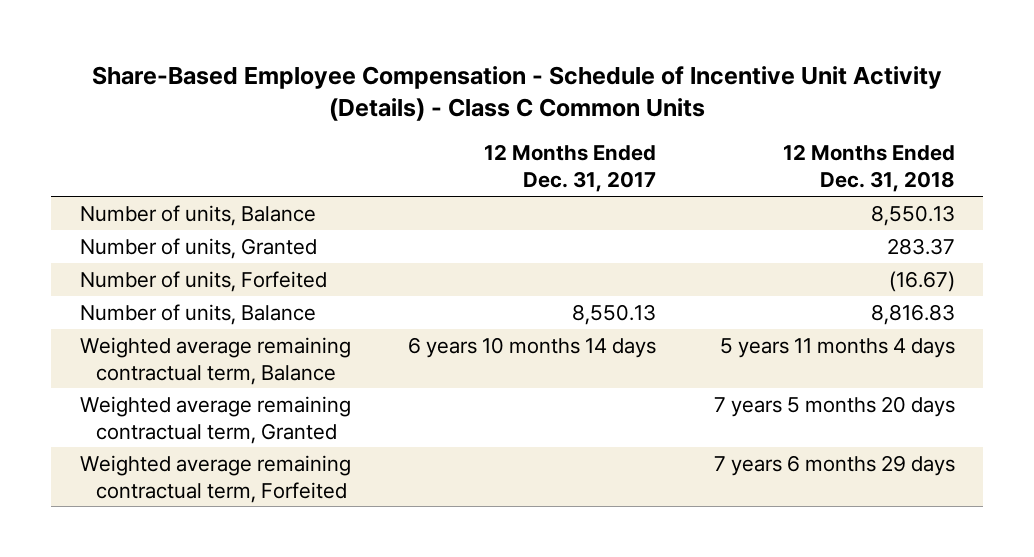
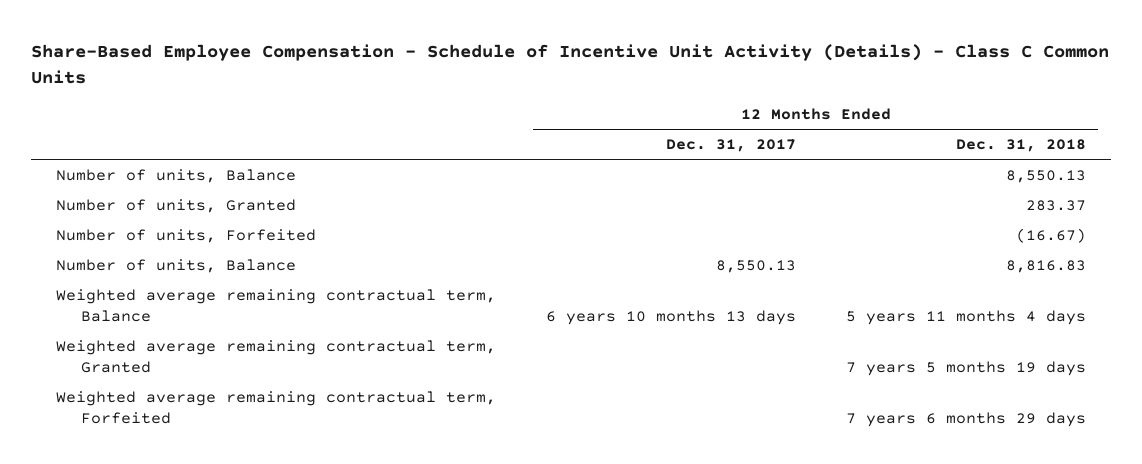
- Weighted average remaining contractual term, Balance | 6 years 10 months 14 days | 5 years 11 months 4 days
- Weighted average remaining contractual term, Granted | | 7 years 5 months 20 days
+ Weighted average remaining contractual term, Balance | 6 years 10 months 13 days | 5 years 11 months 4 days
+ Weighted average remaining contractual term, Granted | | 7 years 5 months 19 days

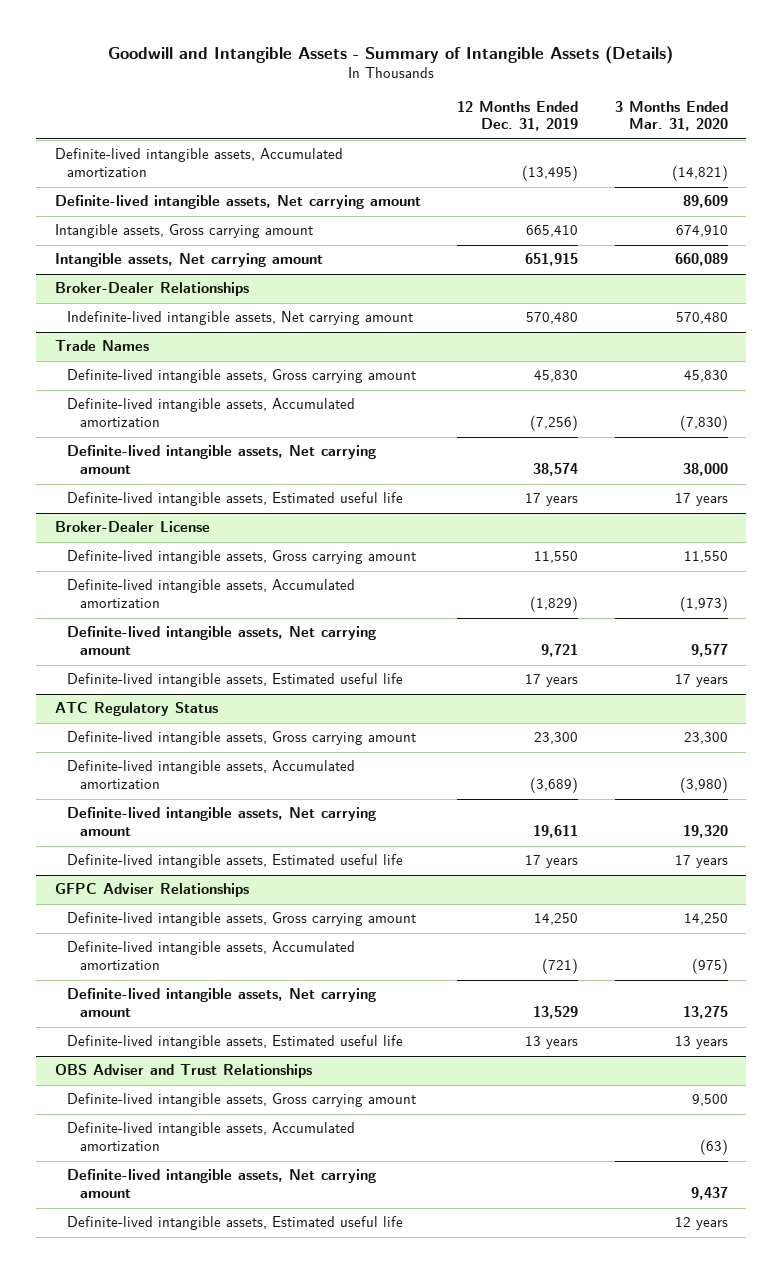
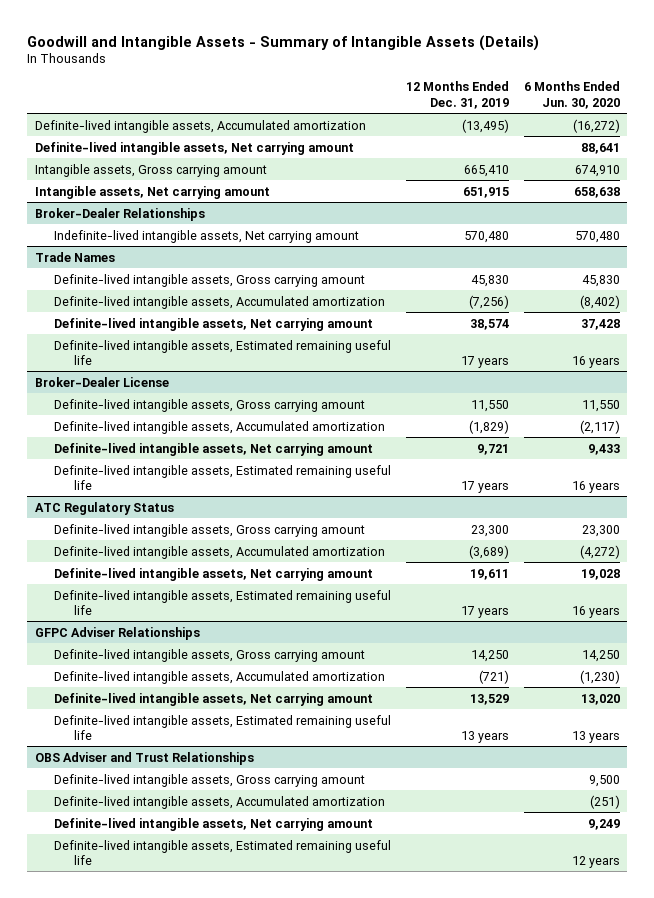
- | 12 Months Ended Dec. 31, 2019 | 3 Months Ended Mar. 31, 2020
+ | 12 Months Ended Dec. 31, 2019 | 6 Months Ended Jun. 30, 2020
@ Trade Names
- Definite-lived intangible assets, Estimated useful life | 17 years | 17 years
+ Definite-lived intangible assets, Estimated remaining useful life | 17 years | 16 years
@ Broker-Dealer License
- Definite-lived intangible assets, Estimated useful life | 17 years | 17 years
+ Definite-lived intangible assets, Estimated remaining useful life | 17 years | 16 years
@ ATC Regulatory Status
- Definite-lived intangible assets, Estimated useful life | 17 years | 17 years
+ Definite-lived intangible assets, Estimated remaining useful life | 17 years | 16 years
@ GFPC Adviser Relationships
- Definite-lived intangible assets, Estimated useful life | 13 years | 13 years
+ Definite-lived intangible assets, Estimated remaining useful life | 13 years | 13 years
@ OBS Adviser and Trust Relationships
- Definite-lived intangible assets, Estimated useful life | | 12 years
+ Definite-lived intangible assets, Estimated remaining useful life | | 12 years

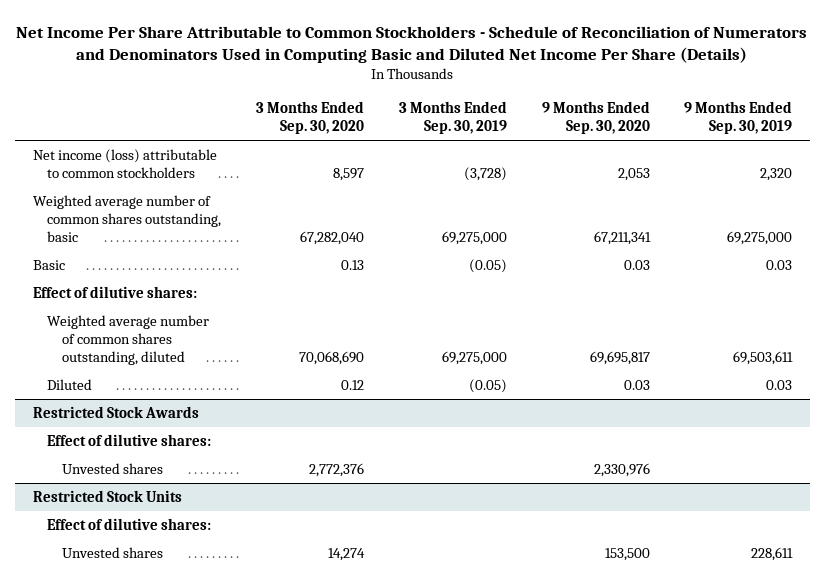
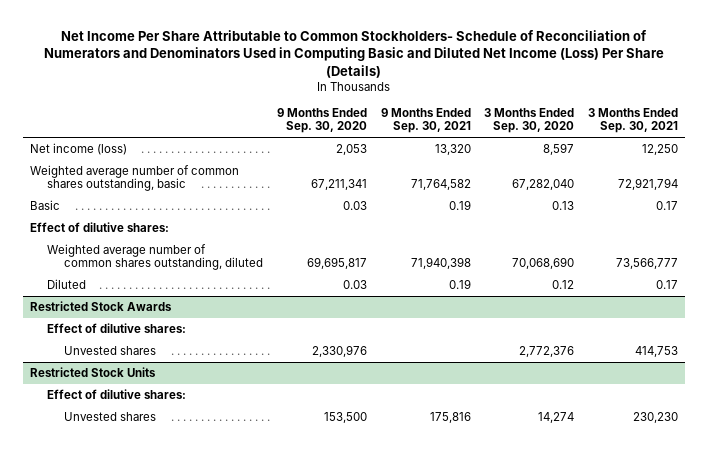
- Net Income Per Share Attributable to Common Stockholders - Schedule of Reconciliation of Numerators and Denominators Used in Computing Basic and Diluted Net Income Per Share (Details)
+ Net Income Per Share Attributable to Common Stockholders- Schedule of Reconciliation of Numerators and Denominators Used in Computing Basic and Diluted Net Income (Loss) Per Share (Details)
- | 3 Months Ended Sep. 30, 2020 | 3 Months Ended Sep. 30, 2019 | 9 Months Ended Sep. 30, 2020 | 9 Months Ended Sep. 30, 2019
+ | 9 Months Ended Sep. 30, 2020 | 9 Months Ended Sep. 30, 2021 | 3 Months Ended Sep. 30, 2020 | 3 Months Ended Sep. 30, 2021
- Net income (loss) attributable to common stockholders | 8,597 | (3,728) | 2,053 | 2,320
+ Net income (loss) | 2,053 | 13,320 | 8,597 | 12,250

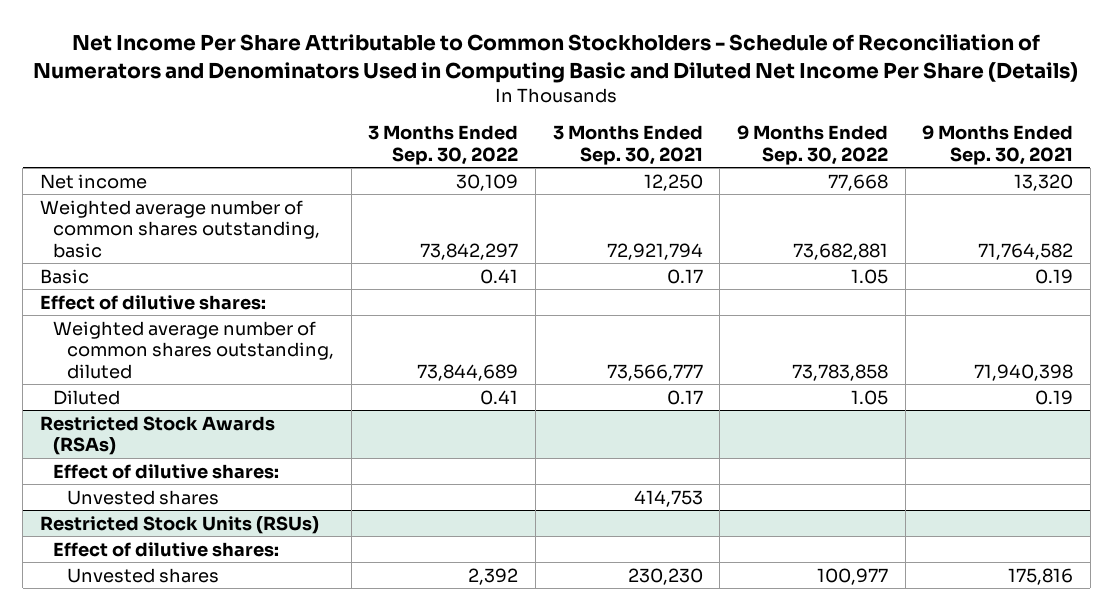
- Net Income Per Share Attributable to Common Stockholders- Schedule of Reconciliation of Numerators and Denominators Used in Computing Basic and Diluted Net Income (Loss) Per Share (Details)
+ Net Income Per Share Attributable to Common Stockholders - Schedule of Reconciliation of Numerators and Denominators Used in Computing Basic and Diluted Net Income Per Share (Details)
- | 9 Months Ended Sep. 30, 2020 | 9 Months Ended Sep. 30, 2021 | 3 Months Ended Sep. 30, 2020 | 3 Months Ended Sep. 30, 2021
+ | 3 Months Ended Sep. 30, 2022 | 3 Months Ended Sep. 30, 2021 | 9 Months Ended Sep. 30, 2022 | 9 Months Ended Sep. 30, 2021
- Net income (loss) | 2,053 | 13,320 | 8,597 | 12,250
+ Net income | 30,109 | 12,250 | 77,668 | 13,320
- Restricted Stock Awards
+ Restricted Stock Awards (RSAs)
- Restricted Stock Units
+ Restricted Stock Units (RSUs)

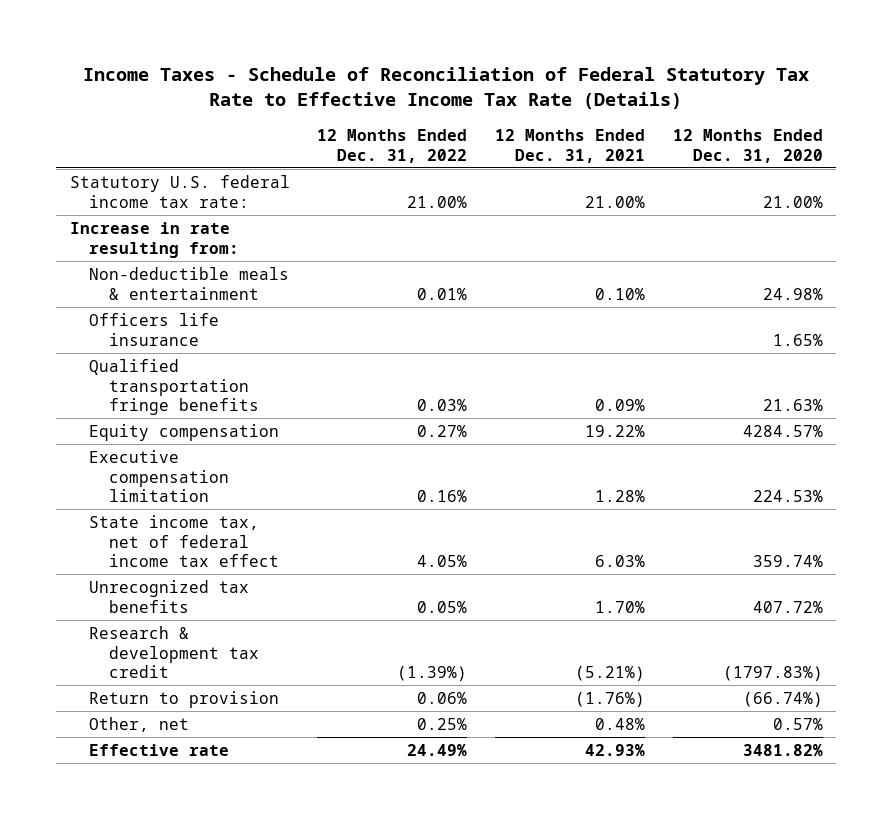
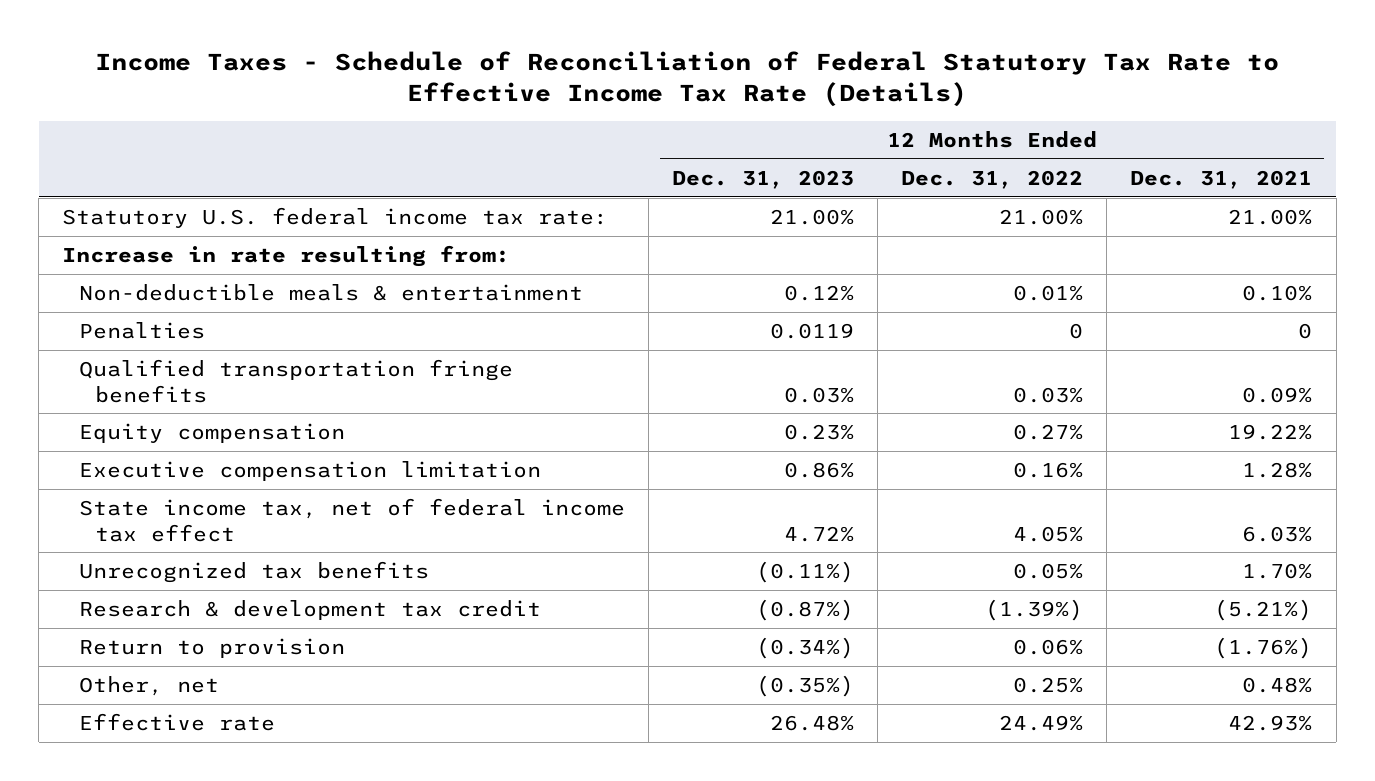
- | 12 Months Ended Dec. 31, 2022 | 12 Months Ended Dec. 31, 2021 | 12 Months Ended Dec. 31, 2020
+ | 12 Months Ended Dec. 31, 2023 | 12 Months Ended Dec. 31, 2022 | 12 Months Ended Dec. 31, 2021
- Officers life insurance | | | 1.65%
+ Penalties | 0.0119 | 0 | 0

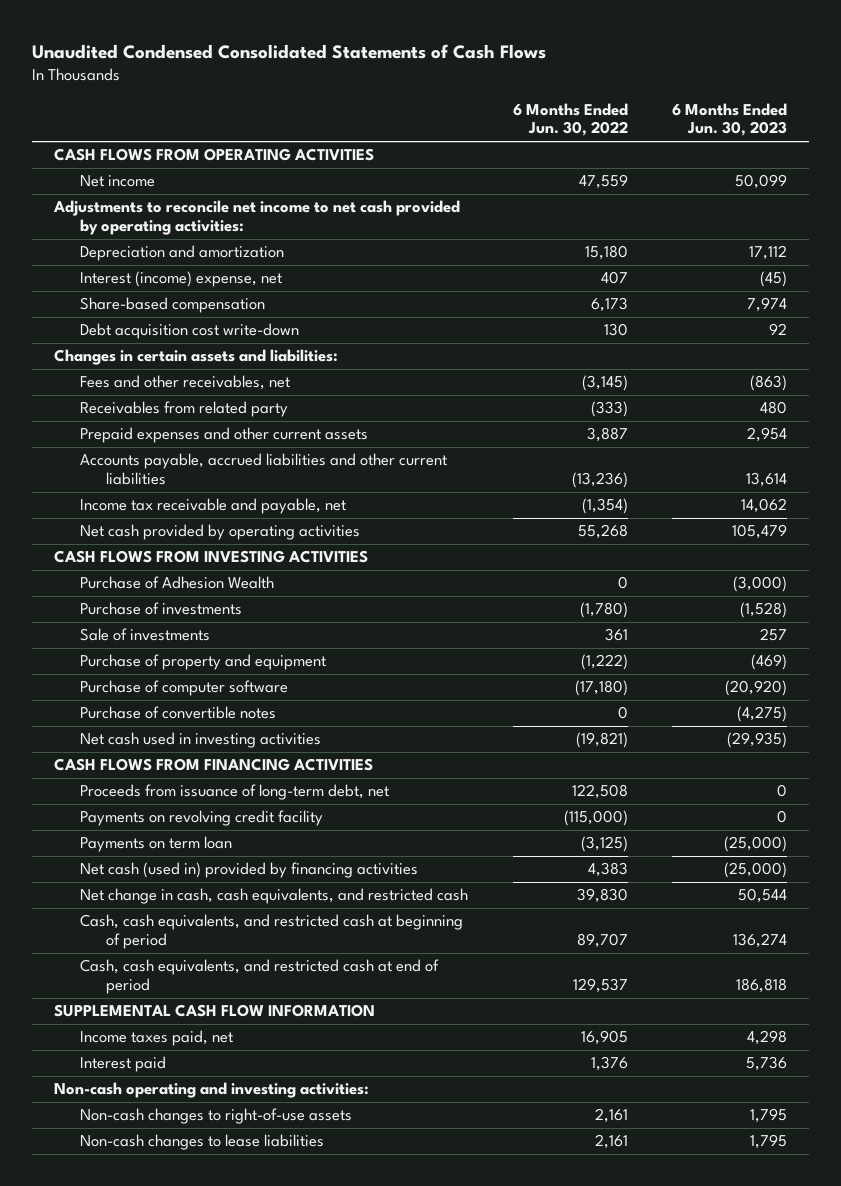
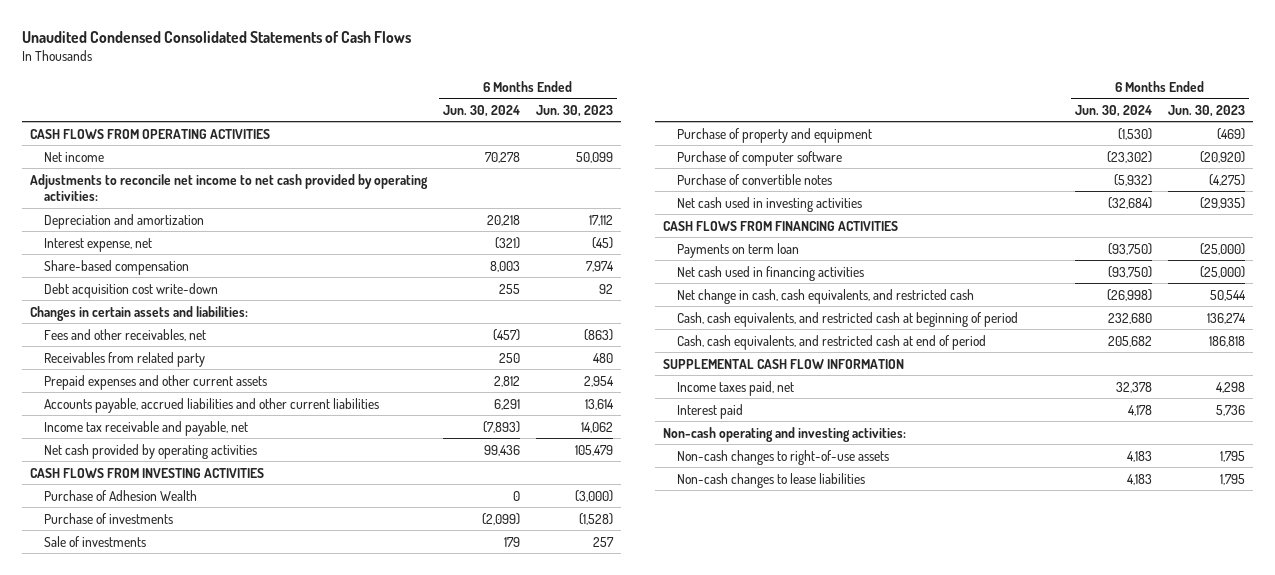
- | 6 Months Ended Jun. 30, 2022 | 6 Months Ended Jun. 30, 2023
+ | 6 Months Ended Jun. 30, 2024 | 6 Months Ended Jun. 30, 2023
- Interest (income) expense, net | 407 | (45)
+ Interest expense, net | (321) | (45)
- Proceeds from issuance of long-term debt, net | 122,508 | 0
- Payments on revolving credit facility | (115,000) | 0
- Net cash (used in) provided by financing activities | 4,383 | (25,000)
+ Net cash used in financing activities | (93,750) | (25,000)

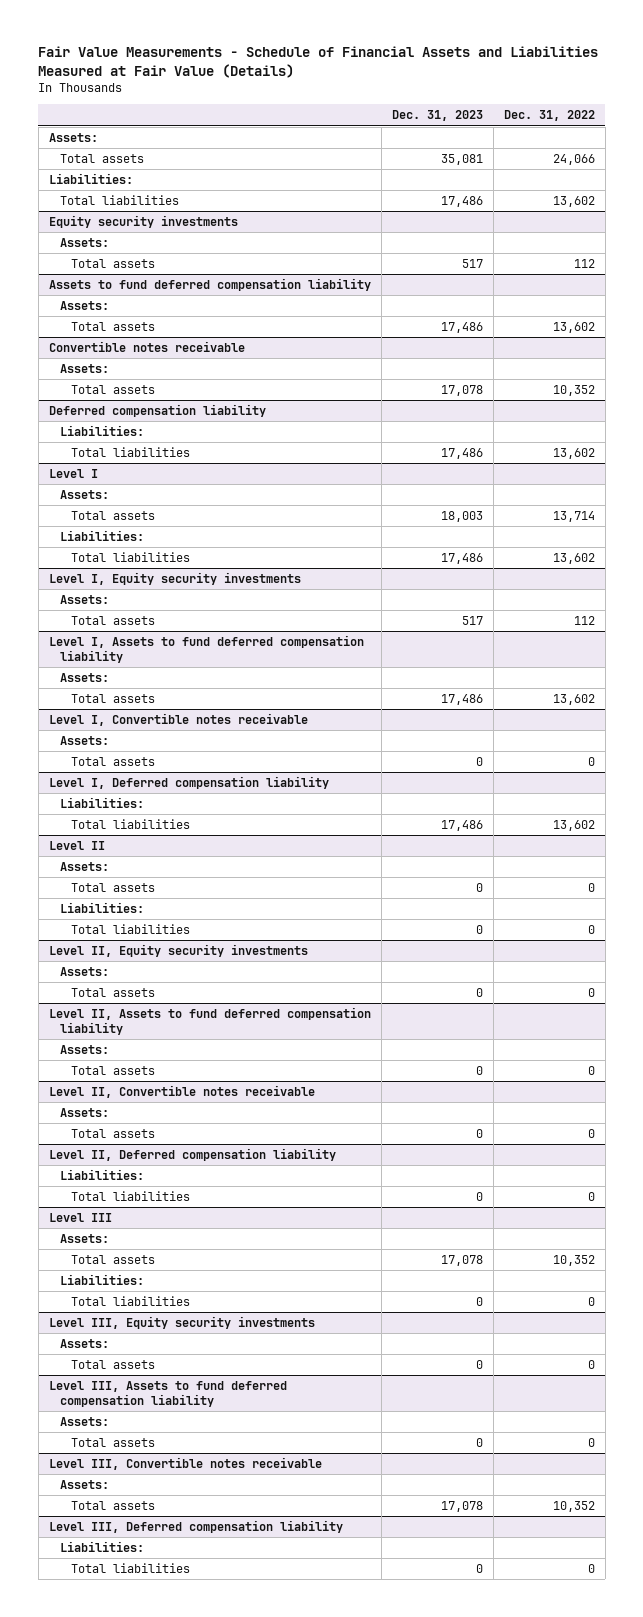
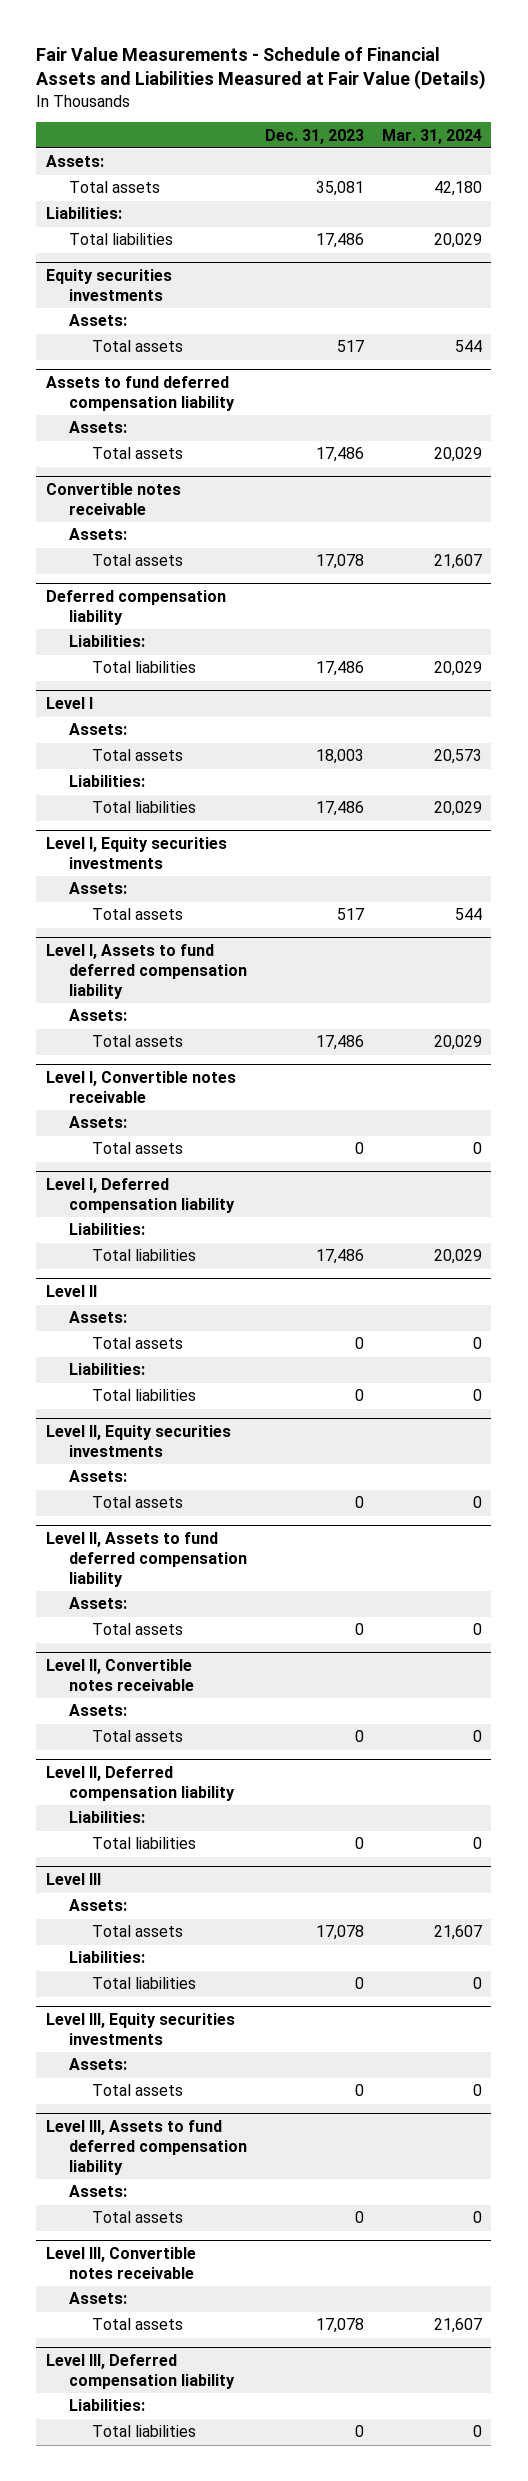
- | Dec. 31, 2023 | Dec. 31, 2022
+ | Dec. 31, 2023 | Mar. 31, 2024
- Equity security investments
+ Equity securities investments
- Level I, Equity security investments
+ Level I, Equity securities investments
- Level II, Equity security investments
+ Level II, Equity securities investments
- Level III, Equity security investments
+ Level III, Equity securities investments

